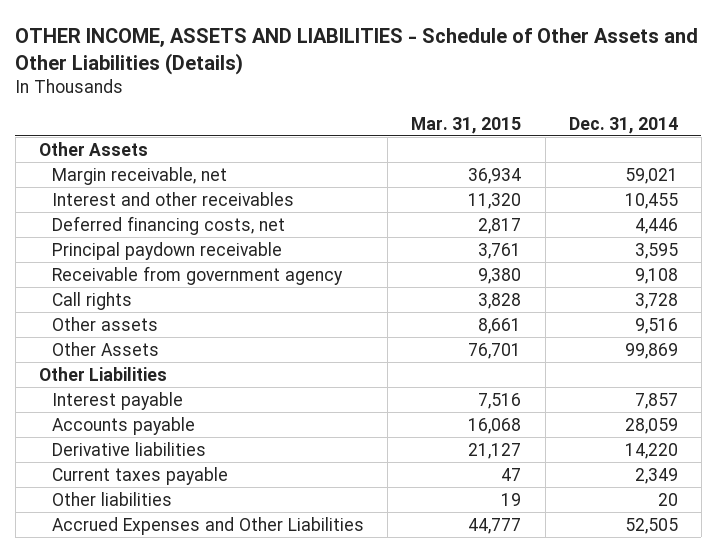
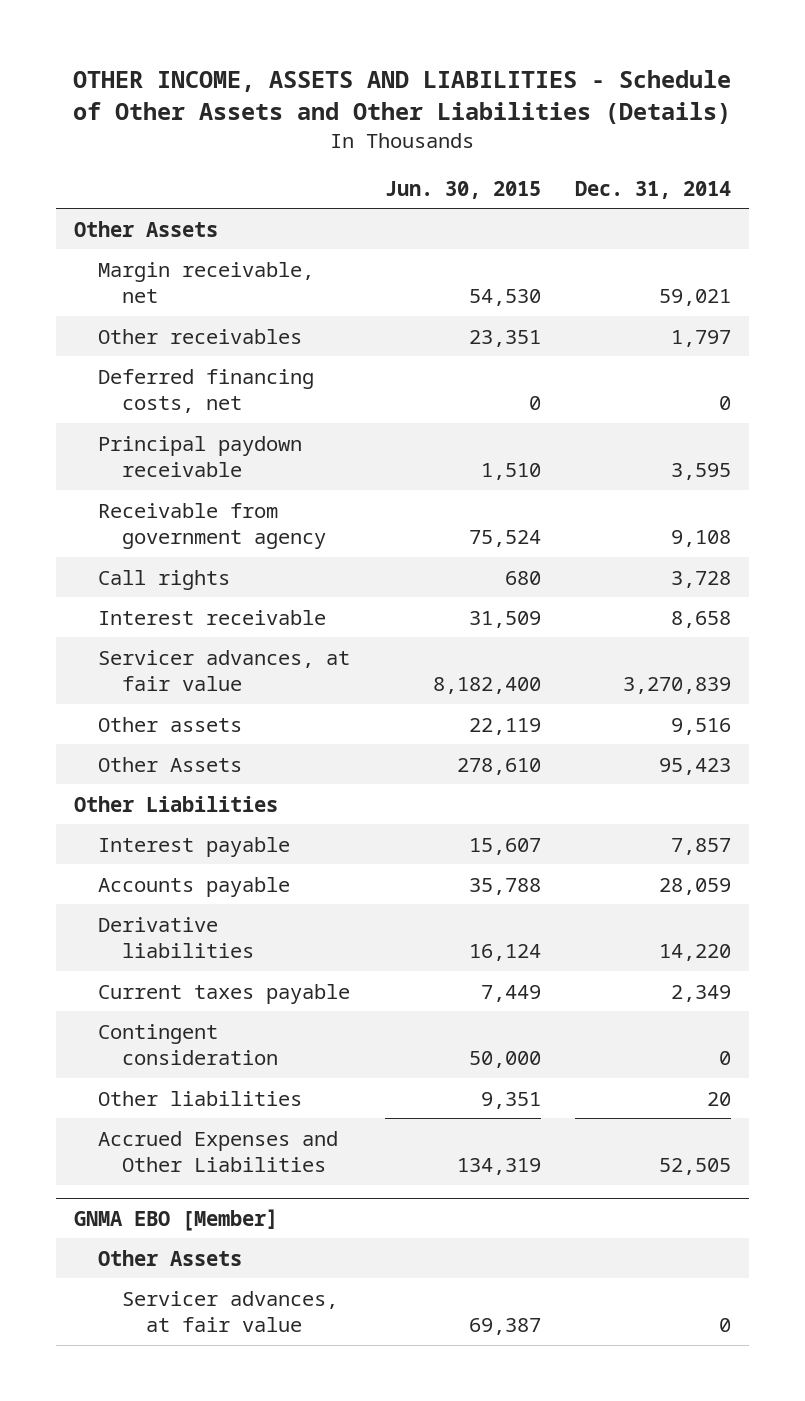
- | Mar. 31, 2015 | Dec. 31, 2014
+ | Jun. 30, 2015 | Dec. 31, 2014
- Interest and other receivables | 11,320 | 10,455
- Deferred financing costs, net | 2,817 | 4,446
+ Other receivables | 23,351 | 1,797
+ Deferred financing costs, net | 0 | 0
+ Interest receivable | 31,509 | 8,658
+ Servicer advances, at fair value | 8,182,400 | 3,270,839
- Other Assets | 76,701 | 99,869
+ Other Assets | 278,610 | 95,423
+ Contingent consideration | 50,000 | 0
+ GNMA EBO [Member]
+ Other Assets
+ Servicer advances, at fair value | 69,387 | 0

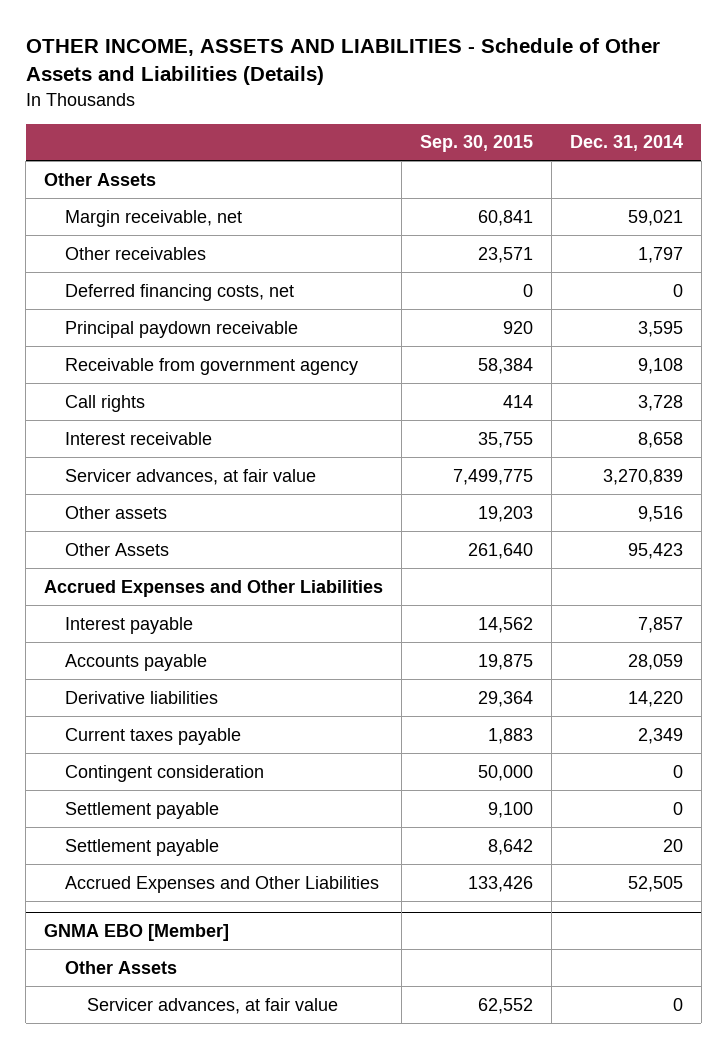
- OTHER INCOME, ASSETS AND LIABILITIES - Schedule of Other Assets and Other Liabilities (Details)
+ OTHER INCOME, ASSETS AND LIABILITIES - Schedule of Other Assets and Liabilities (Details)
- | Jun. 30, 2015 | Dec. 31, 2014
+ | Sep. 30, 2015 | Dec. 31, 2014
- Other Liabilities
+ Accrued Expenses and Other Liabilities
- Other liabilities | 9,351 | 20
+ Settlement payable | 9,100 | 0
+ Settlement payable | 8,642 | 20

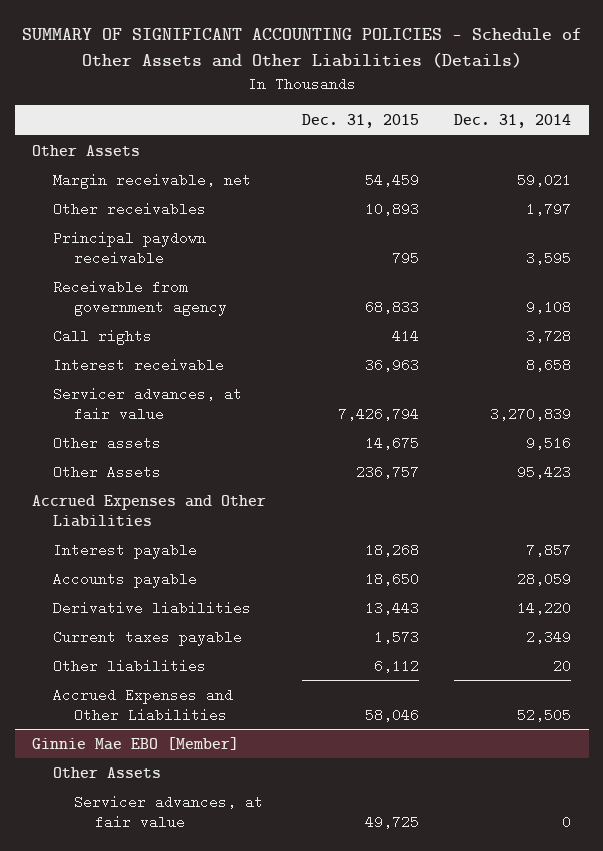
- OTHER INCOME, ASSETS AND LIABILITIES - Schedule of Other Assets and Liabilities (Details)
+ SUMMARY OF SIGNIFICANT ACCOUNTING POLICIES - Schedule of Other Assets and Other Liabilities (Details)
- | Sep. 30, 2015 | Dec. 31, 2014
+ | Dec. 31, 2015 | Dec. 31, 2014
- Deferred financing costs, net | 0 | 0
- Contingent consideration | 50,000 | 0
- Settlement payable | 9,100 | 0
- Settlement payable | 8,642 | 20
+ Other liabilities | 6,112 | 20
- GNMA EBO [Member]
+ Ginnie Mae EBO [Member]

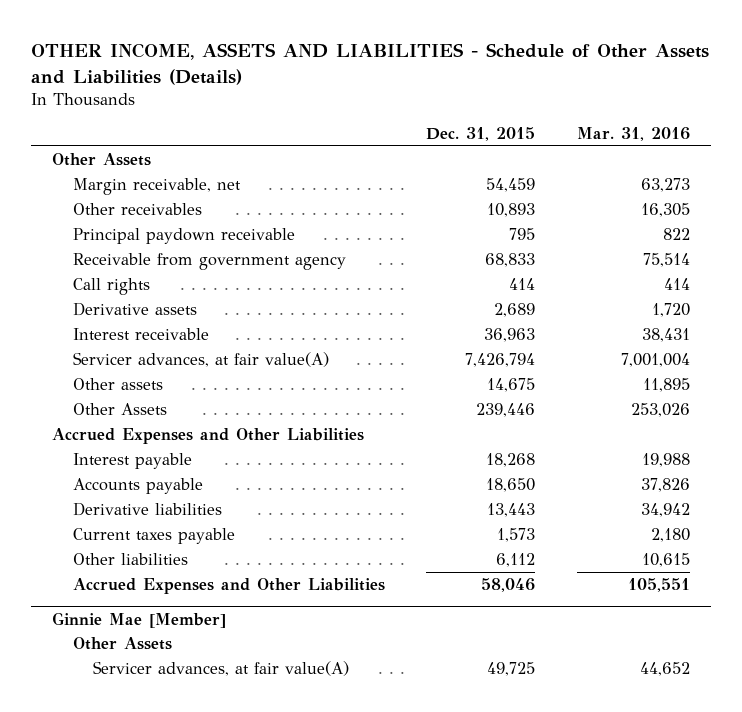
- SUMMARY OF SIGNIFICANT ACCOUNTING POLICIES - Schedule of Other Assets and Other Liabilities (Details)
+ OTHER INCOME, ASSETS AND LIABILITIES - Schedule of Other Assets and Liabilities (Details)
- | Dec. 31, 2015 | Dec. 31, 2014
+ | Dec. 31, 2015 | Mar. 31, 2016
+ Derivative assets | 2,689 | 1,720
- Servicer advances, at fair value | 7,426,794 | 3,270,839
+ Servicer advances, at fair value(A) | 7,426,794 | 7,001,004
- Other Assets | 236,757 | 95,423
+ Other Assets | 239,446 | 253,026
- Ginnie Mae EBO [Member]
+ Ginnie Mae [Member]
- Servicer advances, at fair value | 49,725 | 0
+ Servicer advances, at fair value(A) | 49,725 | 44,652

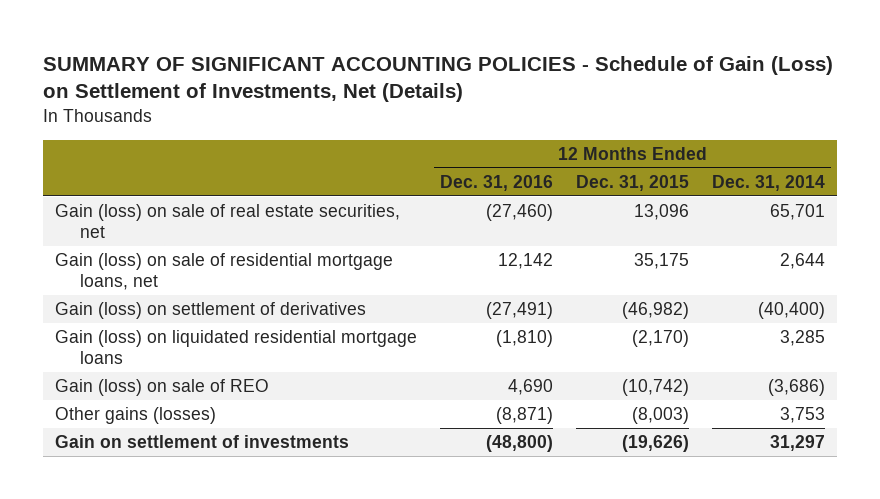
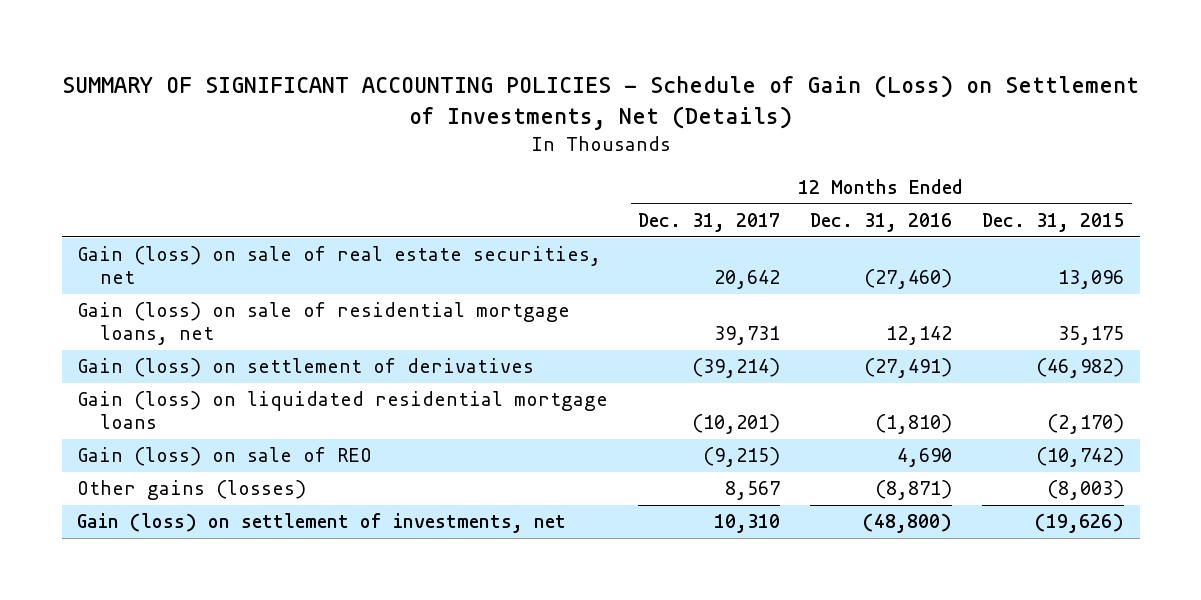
- | 12 Months Ended Dec. 31, 2016 | 12 Months Ended Dec. 31, 2015 | 12 Months Ended Dec. 31, 2014
+ | 12 Months Ended Dec. 31, 2017 | 12 Months Ended Dec. 31, 2016 | 12 Months Ended Dec. 31, 2015
- Gain on settlement of investments | (48,800) | (19,626) | 31,297
+ Gain (loss) on settlement of investments, net | 10,310 | (48,800) | (19,626)

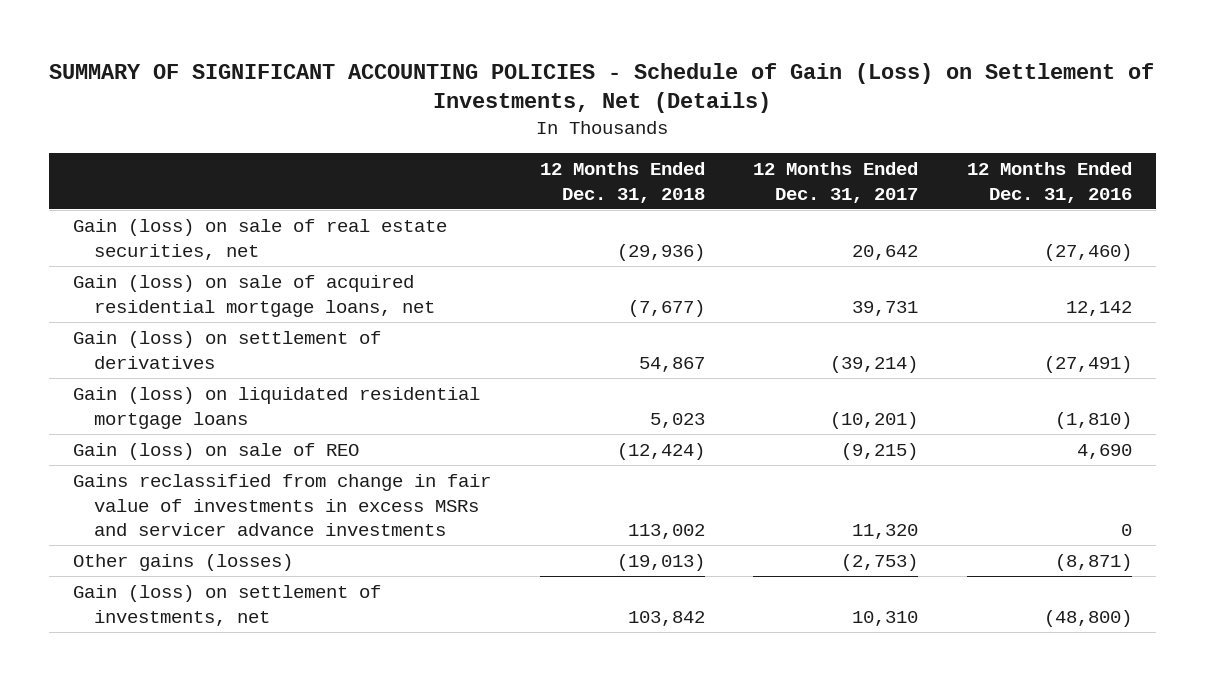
- | 12 Months Ended Dec. 31, 2017 | 12 Months Ended Dec. 31, 2016 | 12 Months Ended Dec. 31, 2015
+ | 12 Months Ended Dec. 31, 2018 | 12 Months Ended Dec. 31, 2017 | 12 Months Ended Dec. 31, 2016
- Gain (loss) on sale of residential mortgage loans, net | 39,731 | 12,142 | 35,175
+ Gain (loss) on sale of acquired residential mortgage loans, net | (7,677) | 39,731 | 12,142
- Other gains (losses) | 8,567 | (8,871) | (8,003)
+ Gains reclassified from change in fair value of investments in excess MSRs and servicer advance investments | 113,002 | 11,320 | 0
+ Other gains (losses) | (19,013) | (2,753) | (8,871)

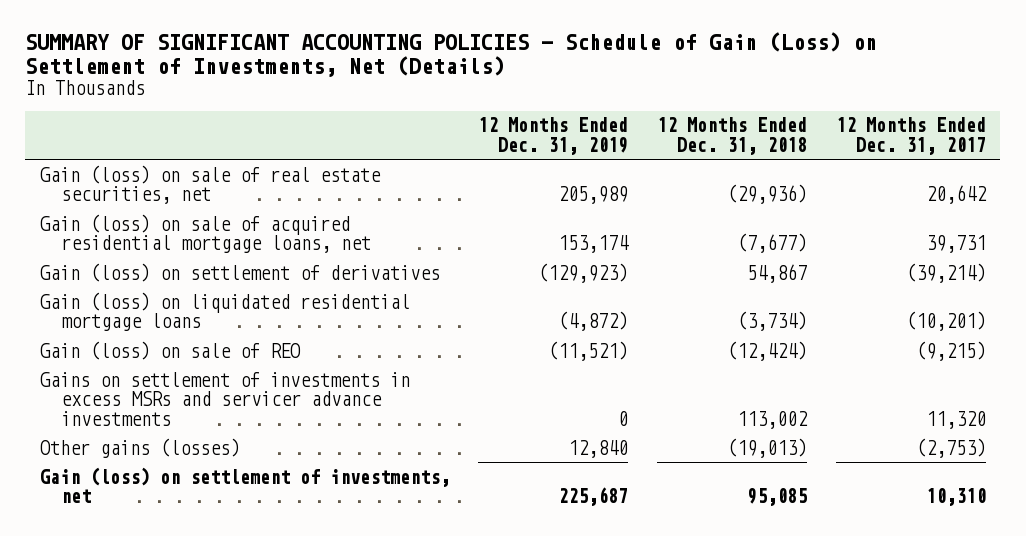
- | 12 Months Ended Dec. 31, 2018 | 12 Months Ended Dec. 31, 2017 | 12 Months Ended Dec. 31, 2016
+ | 12 Months Ended Dec. 31, 2019 | 12 Months Ended Dec. 31, 2018 | 12 Months Ended Dec. 31, 2017
- Gain (loss) on liquidated residential mortgage loans | 5,023 | (10,201) | (1,810)
+ Gain (loss) on liquidated residential mortgage loans | (4,872) | (3,734) | (10,201)
- Gains reclassified from change in fair value of investments in excess MSRs and servicer advance investments | 113,002 | 11,320 | 0
+ Gains on settlement of investments in excess MSRs and servicer advance investments | 0 | 113,002 | 11,320
- Gain (loss) on settlement of investments, net | 103,842 | 10,310 | (48,800)
+ Gain (loss) on settlement of investments, net | 225,687 | 95,085 | 10,310

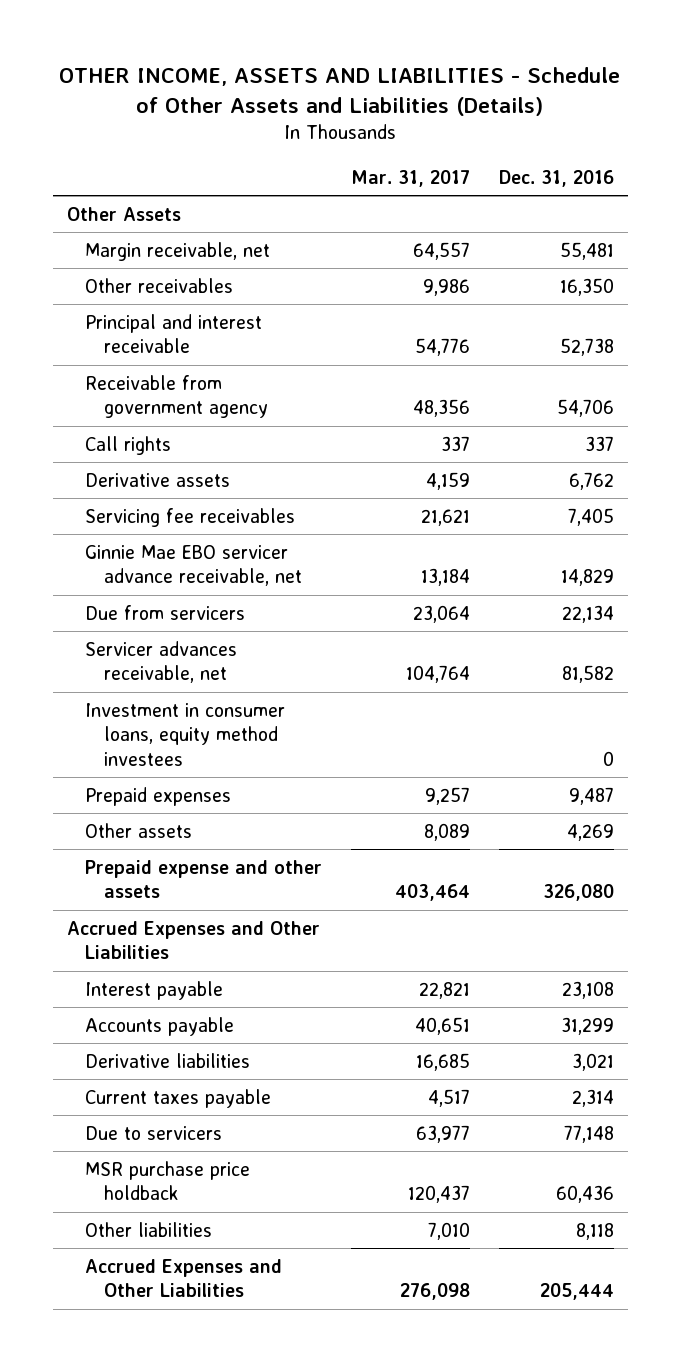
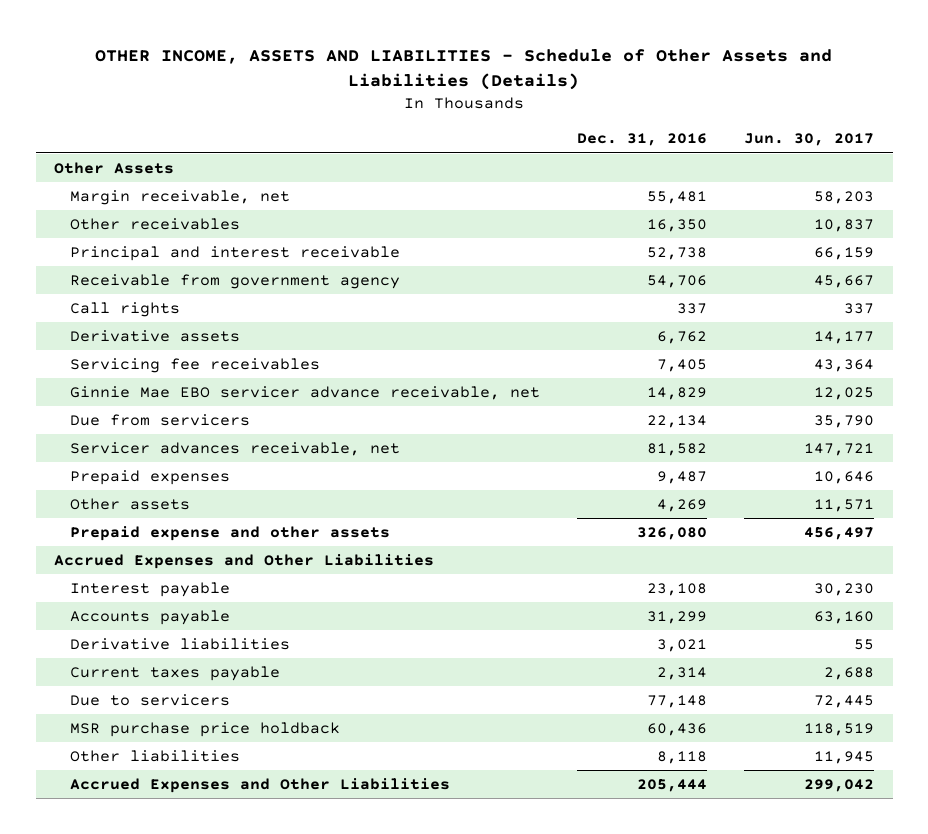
- | Mar. 31, 2017 | Dec. 31, 2016
+ | Dec. 31, 2016 | Jun. 30, 2017
- Investment in consumer loans, equity method investees | | 0

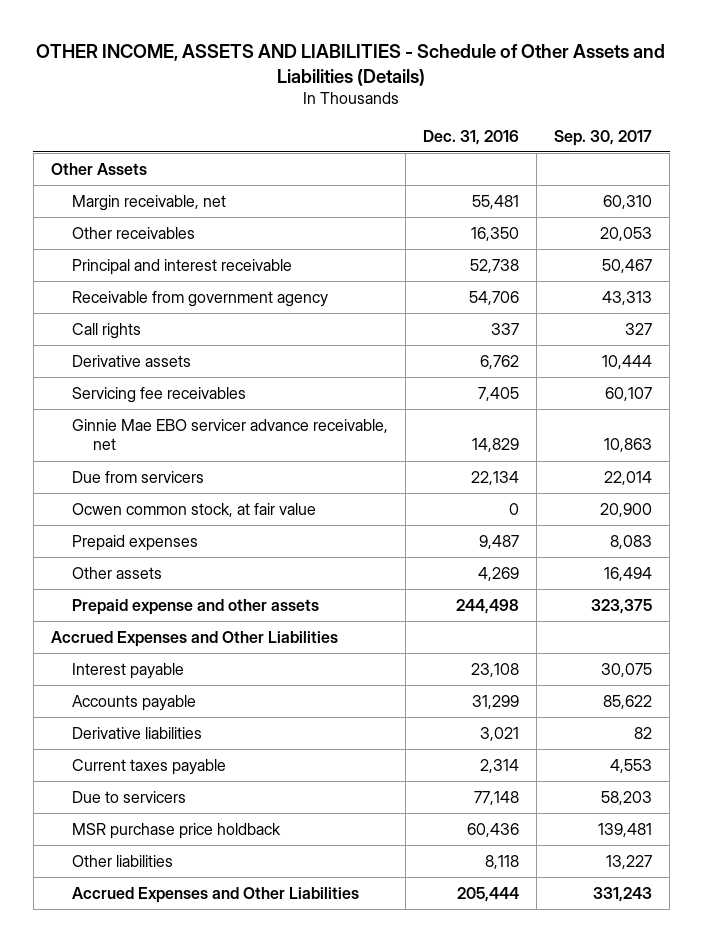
- | Dec. 31, 2016 | Jun. 30, 2017
+ | Dec. 31, 2016 | Sep. 30, 2017
- Servicer advances receivable, net | 81,582 | 147,721
+ Ocwen common stock, at fair value | 0 | 20,900
- Prepaid expense and other assets | 326,080 | 456,497
+ Prepaid expense and other assets | 244,498 | 323,375

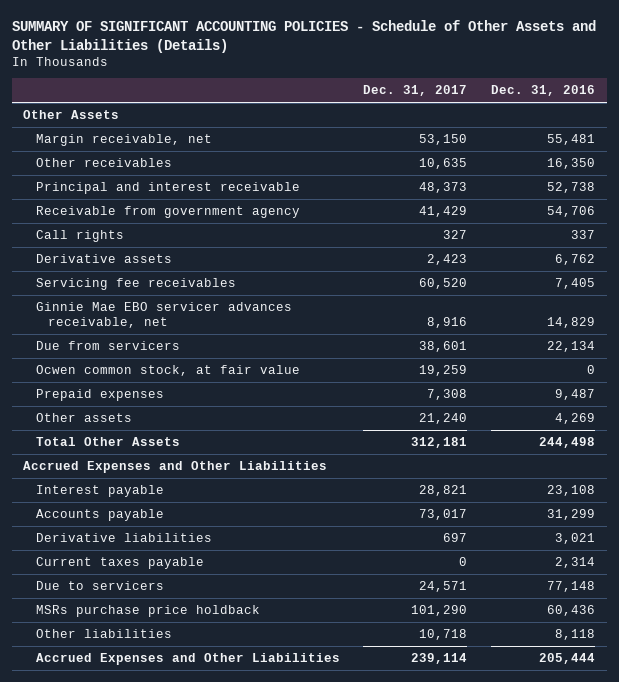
- OTHER INCOME, ASSETS AND LIABILITIES - Schedule of Other Assets and Liabilities (Details)
+ SUMMARY OF SIGNIFICANT ACCOUNTING POLICIES - Schedule of Other Assets and Other Liabilities (Details)
- | Dec. 31, 2016 | Sep. 30, 2017
+ | Dec. 31, 2017 | Dec. 31, 2016
- Ginnie Mae EBO servicer advance receivable, net | 14,829 | 10,863
+ Ginnie Mae EBO servicer advances receivable, net | 8,916 | 14,829
- Prepaid expense and other assets | 244,498 | 323,375
+ Total Other Assets | 312,181 | 244,498
- MSR purchase price holdback | 60,436 | 139,481
+ MSRs purchase price holdback | 101,290 | 60,436

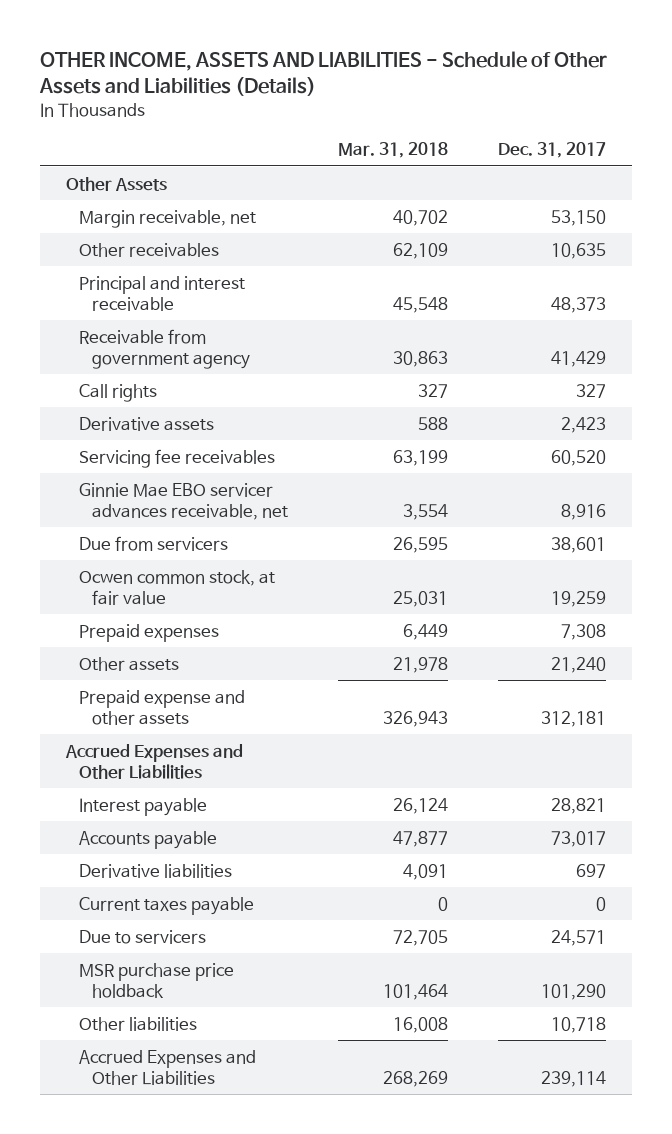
- SUMMARY OF SIGNIFICANT ACCOUNTING POLICIES - Schedule of Other Assets and Other Liabilities (Details)
+ OTHER INCOME, ASSETS AND LIABILITIES - Schedule of Other Assets and Liabilities (Details)
- | Dec. 31, 2017 | Dec. 31, 2016
+ | Mar. 31, 2018 | Dec. 31, 2017
- Total Other Assets | 312,181 | 244,498
+ Prepaid expense and other assets | 326,943 | 312,181
- MSRs purchase price holdback | 101,290 | 60,436
+ MSR purchase price holdback | 101,464 | 101,290

